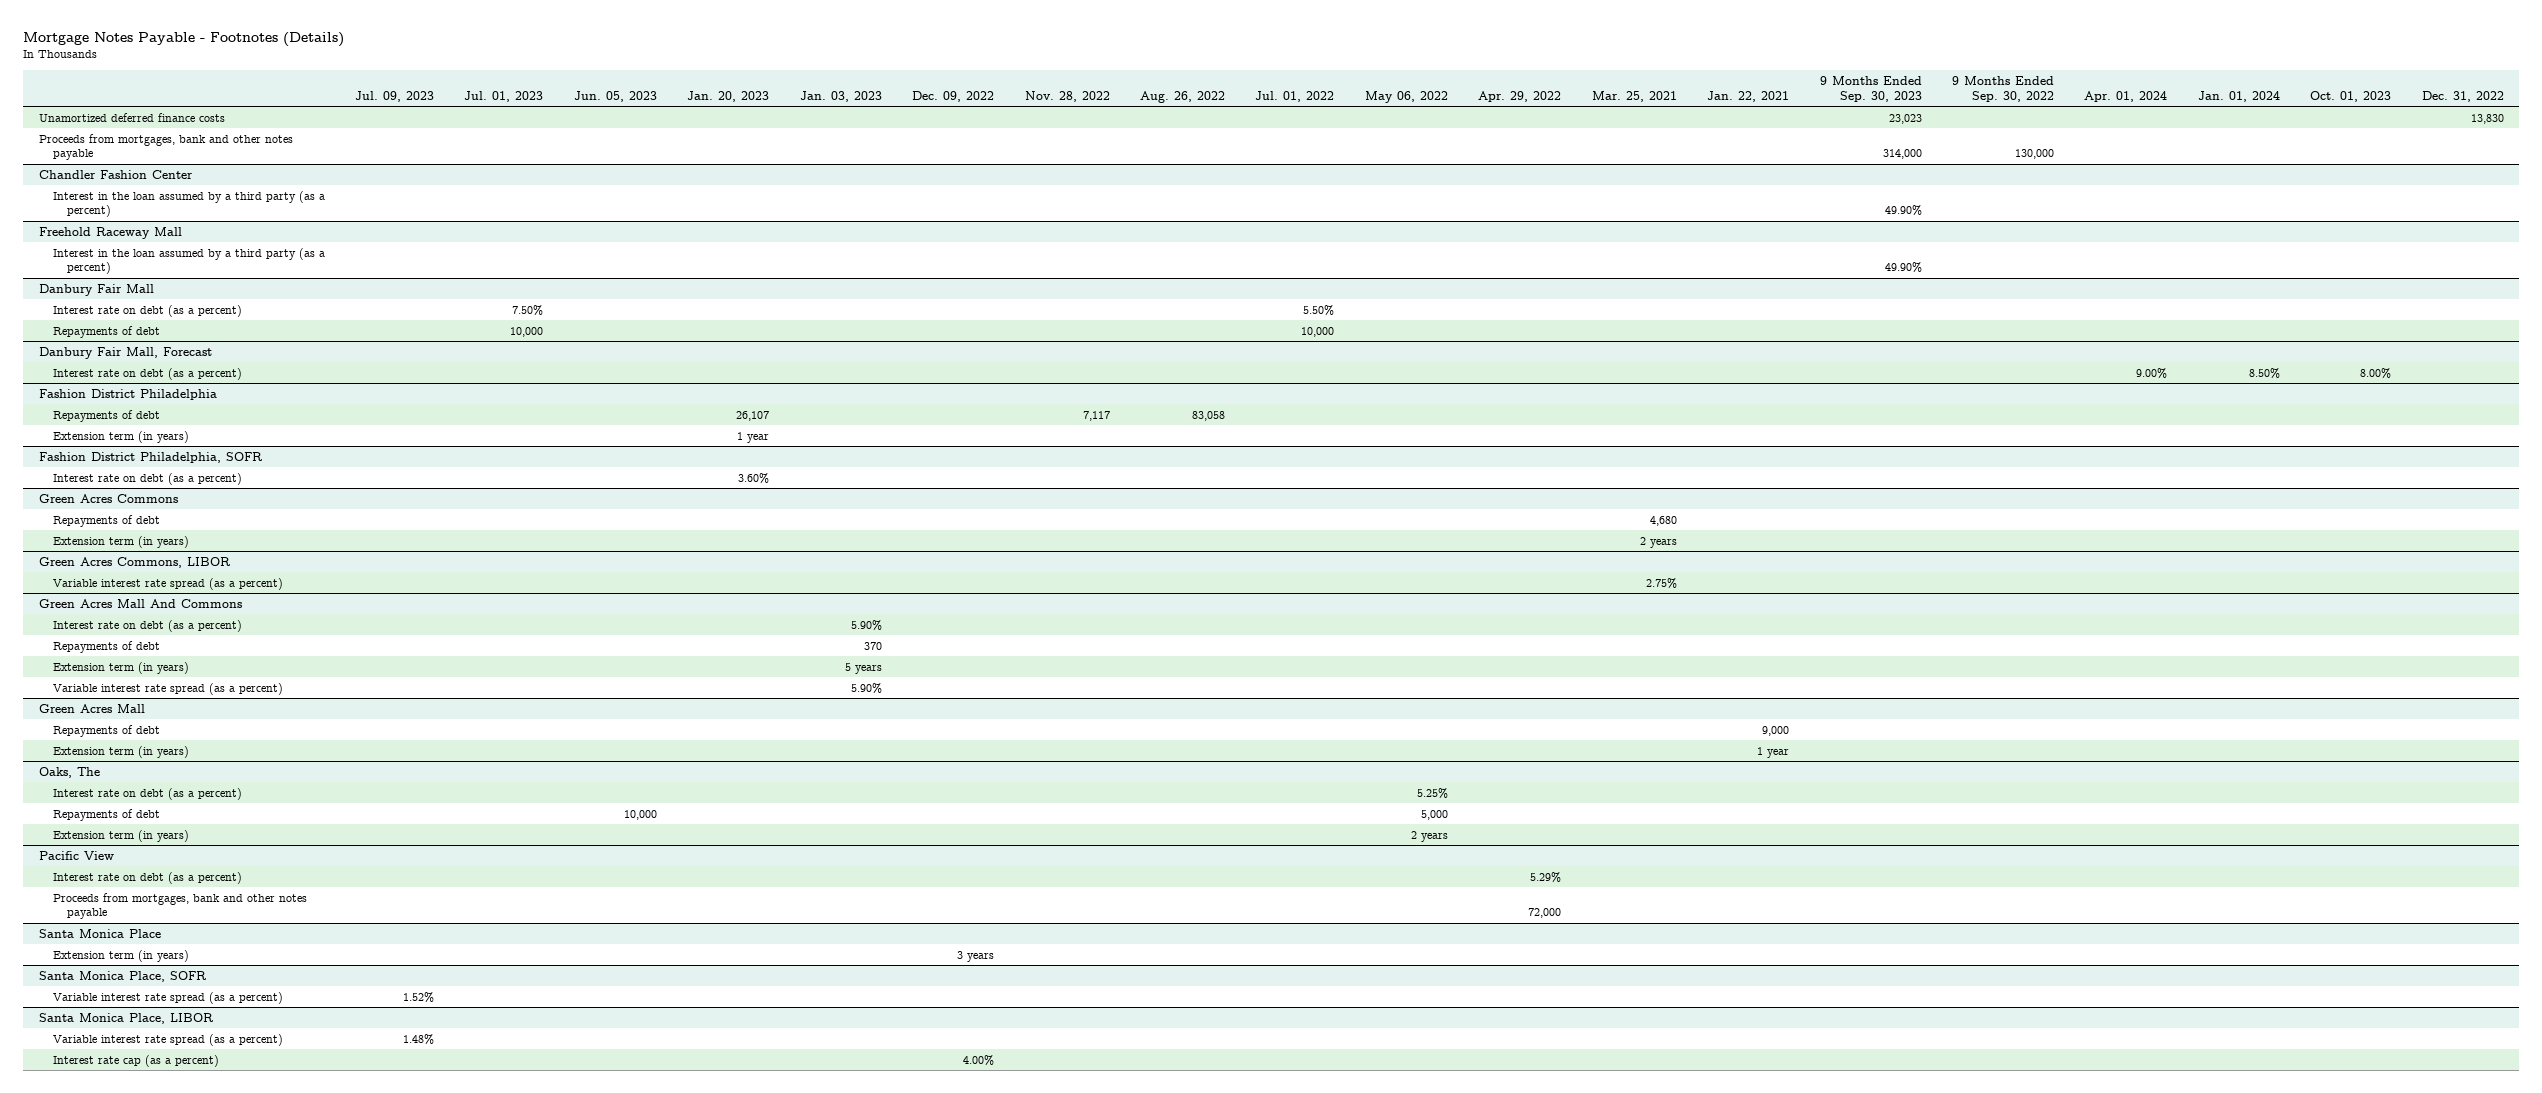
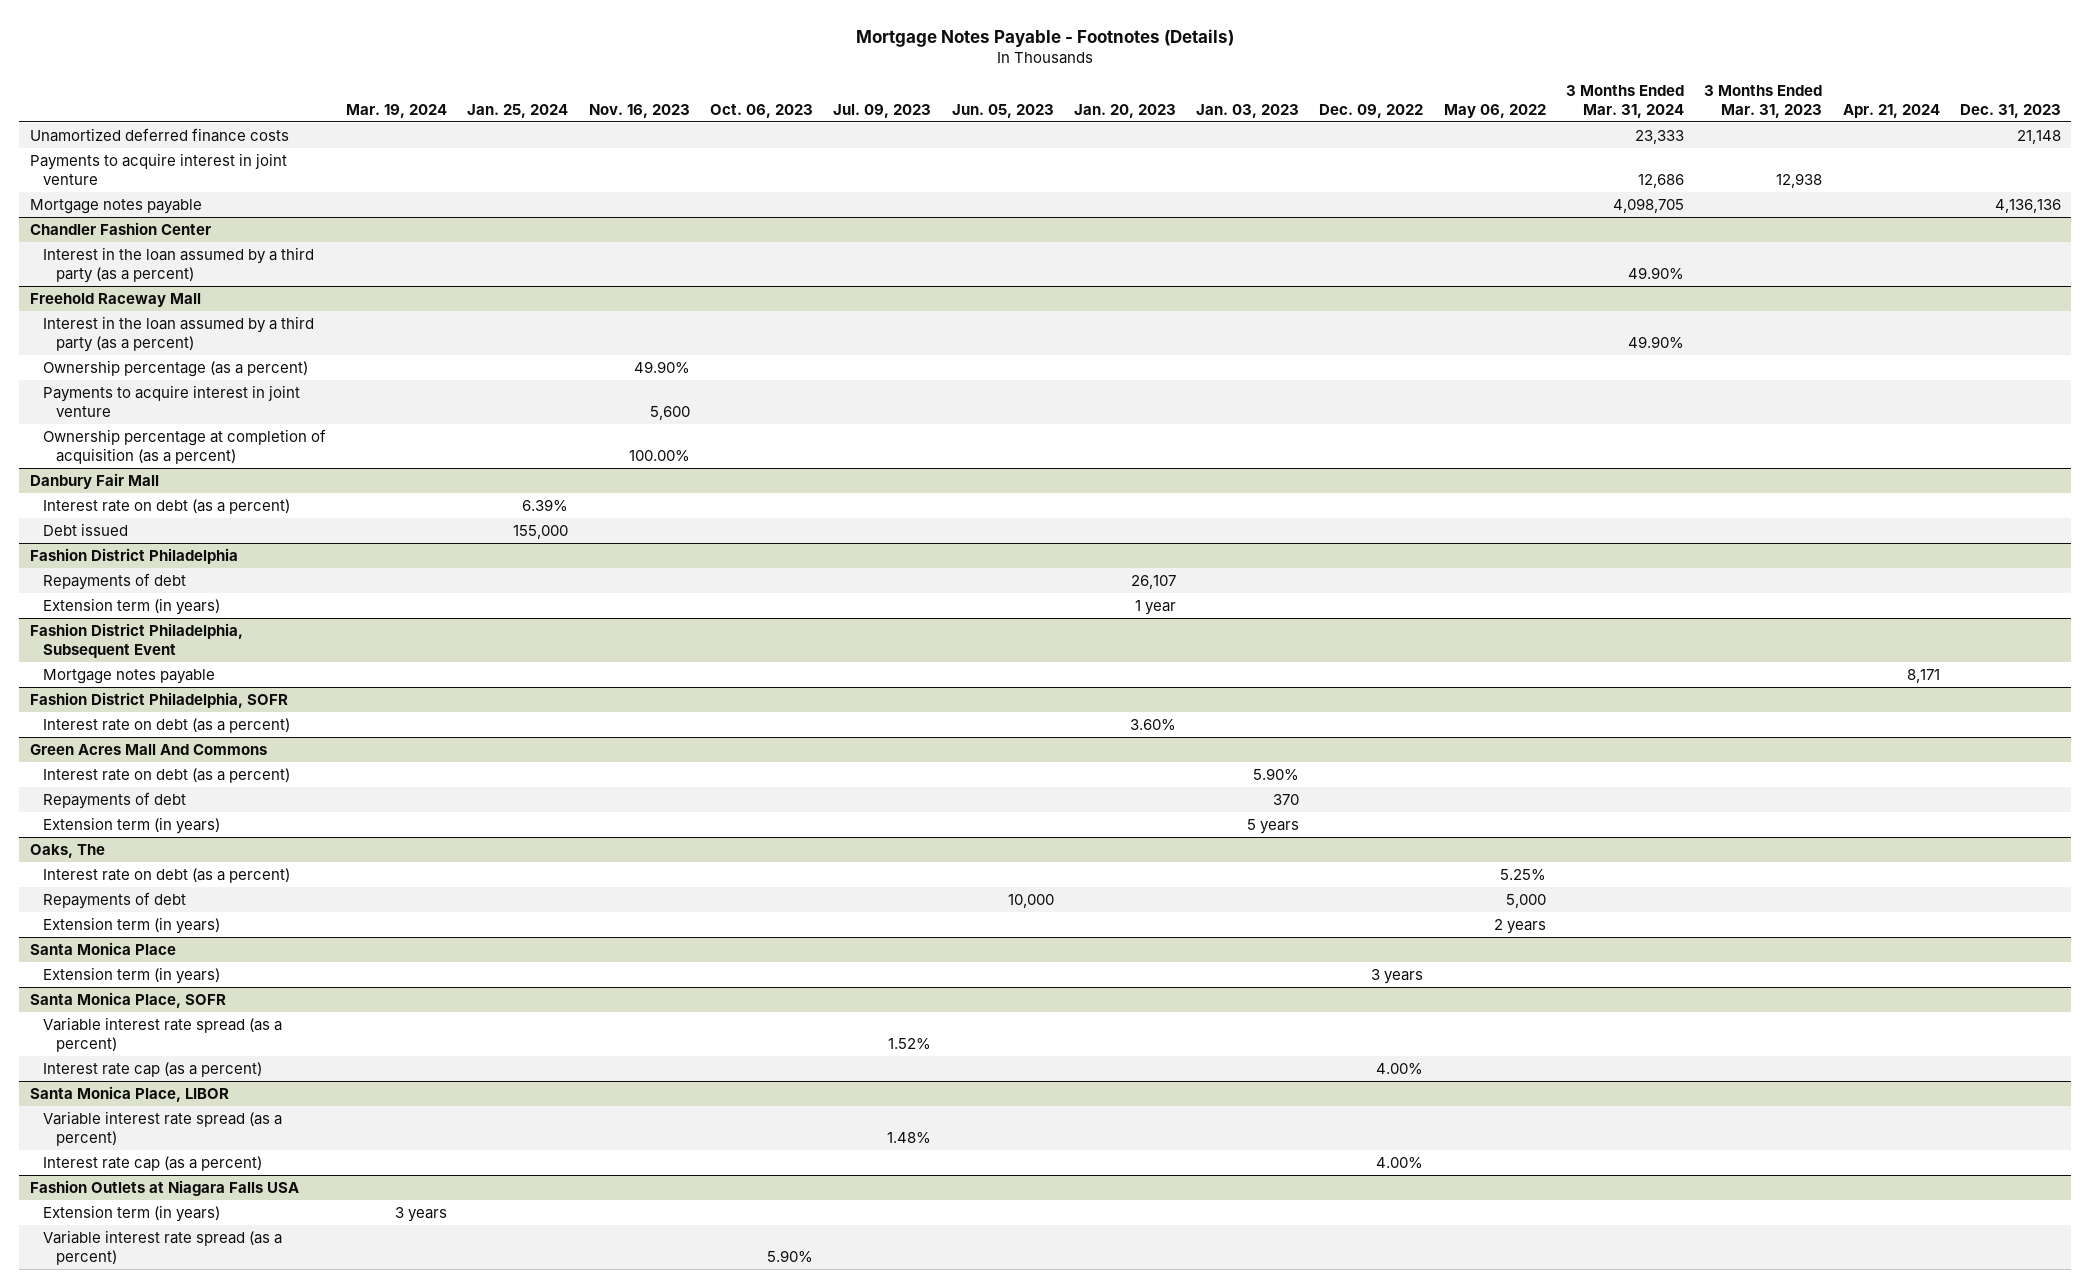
- | Jul. 09, 2023 | Jul. 01, 2023 | Jun. 05, 2023 | Jan. 20, 2023 | Jan. 03, 2023 | Dec. 09, 2022 | Nov. 28, 2022 | Aug. 26, 2022 | Jul. 01, 2022 | May 06, 2022 | Apr. 29, 2022 | Mar. 25, 2021 | Jan. 22, 2021 | 9 Months Ended Sep. 30, 2023 | 9 Months Ended Sep. 30, 2022 | Apr. 01, 2024 | Jan. 01, 2024 | Oct. 01, 2023 | Dec. 31, 2022
+ | Mar. 19, 2024 | Jan. 25, 2024 | Nov. 16, 2023 | Oct. 06, 2023 | Jul. 09, 2023 | Jun. 05, 2023 | Jan. 20, 2023 | Jan. 03, 2023 | Dec. 09, 2022 | May 06, 2022 | 3 Months Ended Mar. 31, 2024 | 3 Months Ended Mar. 31, 2023 | Apr. 21, 2024 | Dec. 31, 2023
- Proceeds from mortgages, bank and other notes payable | | | | | | | | | | | | | | 314,000 | 130,000 | | | |
+ Payments to acquire interest in joint venture | | | | | | | | | | | 12,686 | 12,938 | |
+ Mortgage notes payable | | | | | | | | | | | 4,098,705 | | | 4,136,136
@ Freehold Raceway Mall
+ Ownership percentage (as a percent) | | | 49.90% | | | | | | | | | | |
+ Payments to acquire interest in joint venture | | | 5,600 | | | | | | | | | | |
+ Ownership percentage at completion of acquisition (as a percent) | | | 100.00% | | | | | | | | | | |
@ Danbury Fair Mall
- Repayments of debt | | 10,000 | | | | | | | 10,000 | | | | | | | | | |
- Danbury Fair Mall, Forecast
- Interest rate on debt (as a percent) | | | | | | | | | | | | | | | | 9.00% | 8.50% | 8.00% |
@ Danbury Fair Mall
+ Debt issued | | 155,000 | | | | | | | | | | | |
+ Fashion District Philadelphia, Subsequent Event
+ Mortgage notes payable | | | | | | | | | | | | | 8,171 |
- Green Acres Commons
- Repayments of debt | | | | | | | | | | | | 4,680 | | | | | | |
- Extension term (in years) | | | | | | | | | | | | 2 years | | | | | | |
- Green Acres Commons, LIBOR
- Variable interest rate spread (as a percent) | | | | | | | | | | | | 2.75% | | | | | | |
@ Green Acres Mall And Commons
- Variable interest rate spread (as a percent) | | | | | 5.90% | | | | | | | | | | | | | |
- Green Acres Mall
- Repayments of debt | | | | | | | | | | | | | 9,000 | | | | | |
- Extension term (in years) | | | | | | | | | | | | | 1 year | | | | | |
- Pacific View
- Interest rate on debt (as a percent) | | | | | | | | | | | 5.29% | | | | | | | |
- Proceeds from mortgages, bank and other notes payable | | | | | | | | | | | 72,000 | | | | | | | |
@ Santa Monica Place, SOFR
+ Interest rate cap (as a percent) | | | | | | | | | 4.00% | | | | |
+ Fashion Outlets at Niagara Falls USA
+ Extension term (in years) | 3 years | | | | | | | | | | | | |
+ Variable interest rate spread (as a percent) | | | | 5.90% | | | | | | | | | |

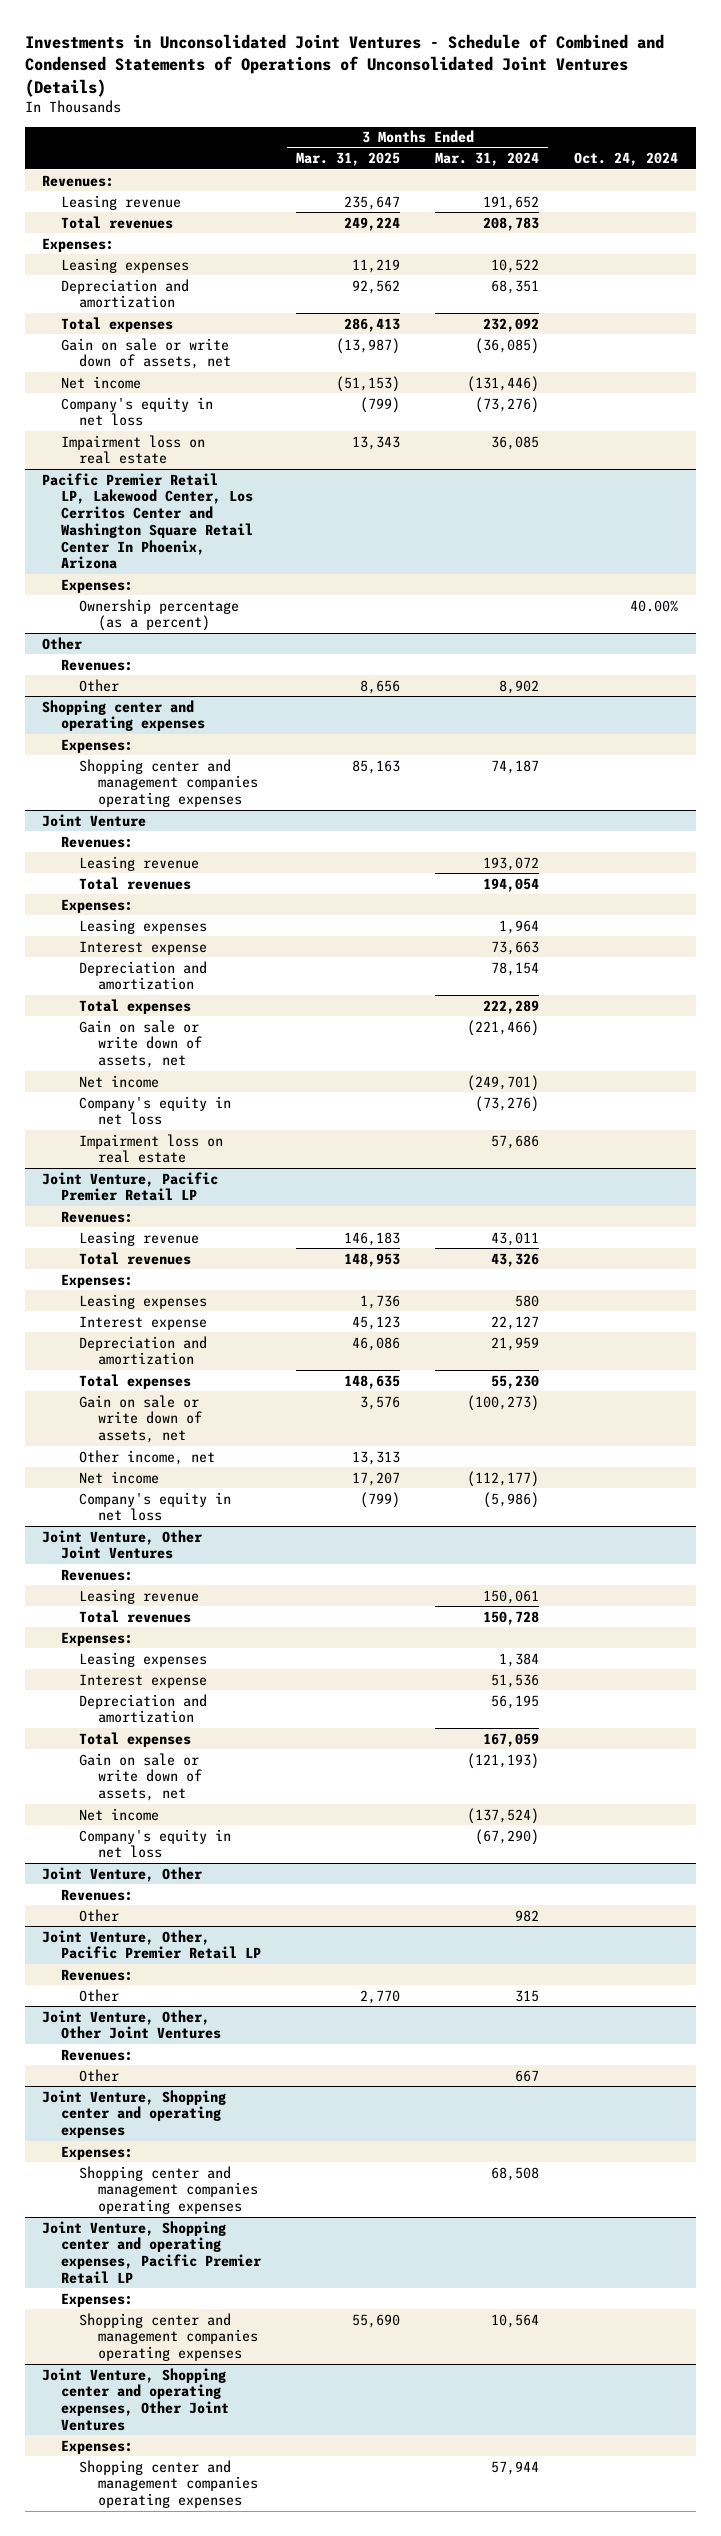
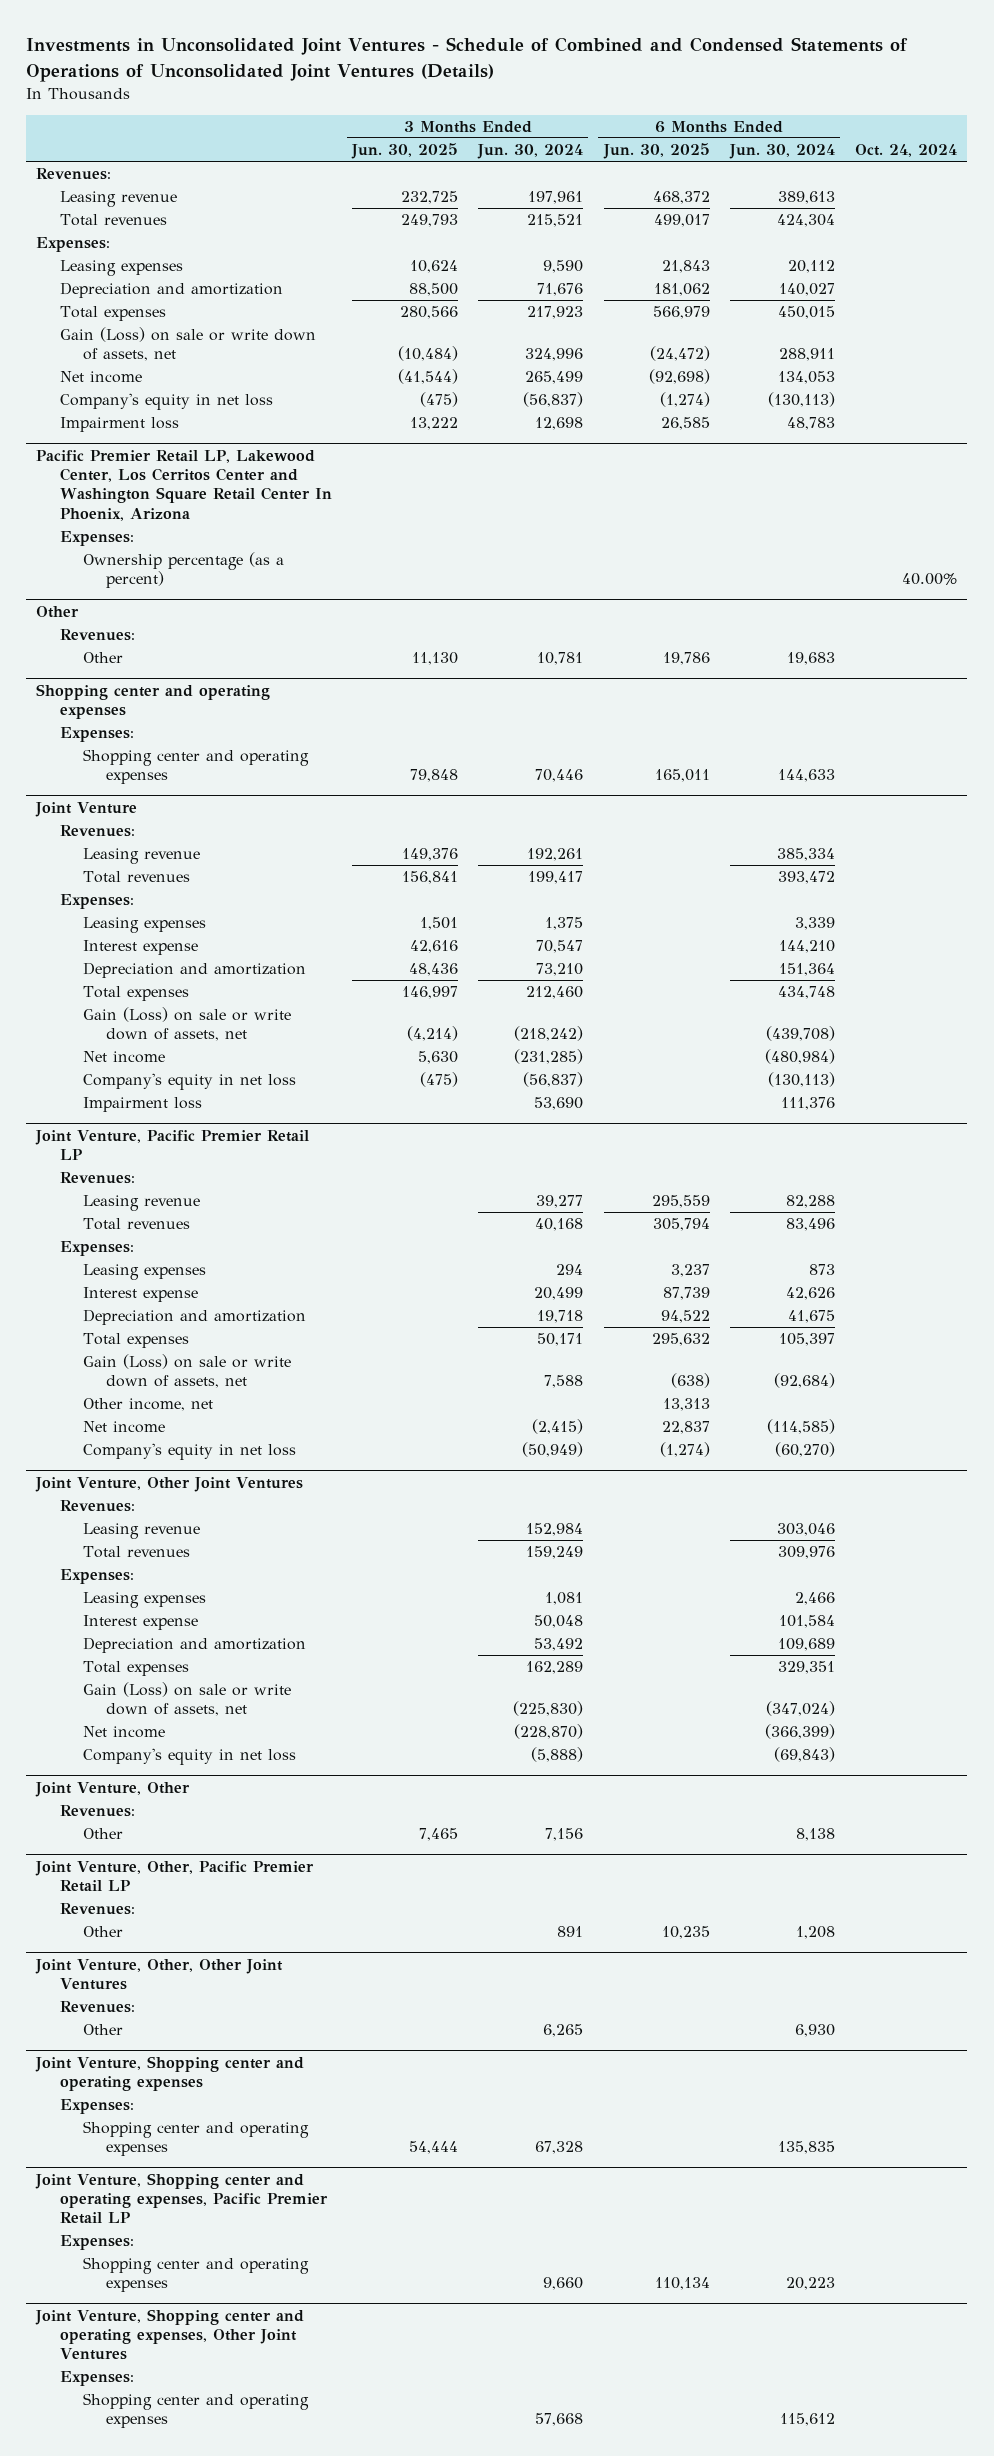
- | 3 Months Ended Mar. 31, 2025 | 3 Months Ended Mar. 31, 2024 | Oct. 24, 2024
+ | 3 Months Ended Jun. 30, 2025 | 3 Months Ended Jun. 30, 2024 | 6 Months Ended Jun. 30, 2025 | 6 Months Ended Jun. 30, 2024 | Oct. 24, 2024
- Gain on sale or write down of assets, net | (13,987) | (36,085) |
+ Gain (Loss) on sale or write down of assets, net | (10,484) | 324,996 | (24,472) | 288,911 |
- Impairment loss on real estate | 13,343 | 36,085 |
+ Impairment loss | 13,222 | 12,698 | 26,585 | 48,783 |
@ Shopping center and operating expenses
- Shopping center and management companies operating expenses | 85,163 | 74,187 |
+ Shopping center and operating expenses | 79,848 | 70,446 | 165,011 | 144,633 |
@ Joint Venture
- Gain on sale or write down of assets, net | | (221,466) |
+ Gain (Loss) on sale or write down of assets, net | (4,214) | (218,242) | | (439,708) |
- Impairment loss on real estate | | 57,686 |
+ Impairment loss | | 53,690 | | 111,376 |
@ Joint Venture, Pacific Premier Retail LP
- Gain on sale or write down of assets, net | 3,576 | (100,273) |
+ Gain (Loss) on sale or write down of assets, net | | 7,588 | (638) | (92,684) |
@ Joint Venture, Other Joint Ventures
- Gain on sale or write down of assets, net | | (121,193) |
+ Gain (Loss) on sale or write down of assets, net | | (225,830) | | (347,024) |
@ Joint Venture, Shopping center and operating expenses
- Shopping center and management companies operating expenses | | 68,508 |
+ Shopping center and operating expenses | 54,444 | 67,328 | | 135,835 |
@ Joint Venture, Shopping center and operating expenses, Pacific Premier Retail LP
- Shopping center and management companies operating expenses | 55,690 | 10,564 |
+ Shopping center and operating expenses | | 9,660 | 110,134 | 20,223 |
@ Joint Venture, Shopping center and operating expenses, Other Joint Ventures
- Shopping center and management companies operating expenses | | 57,944 |
+ Shopping center and operating expenses | | 57,668 | | 115,612 |

